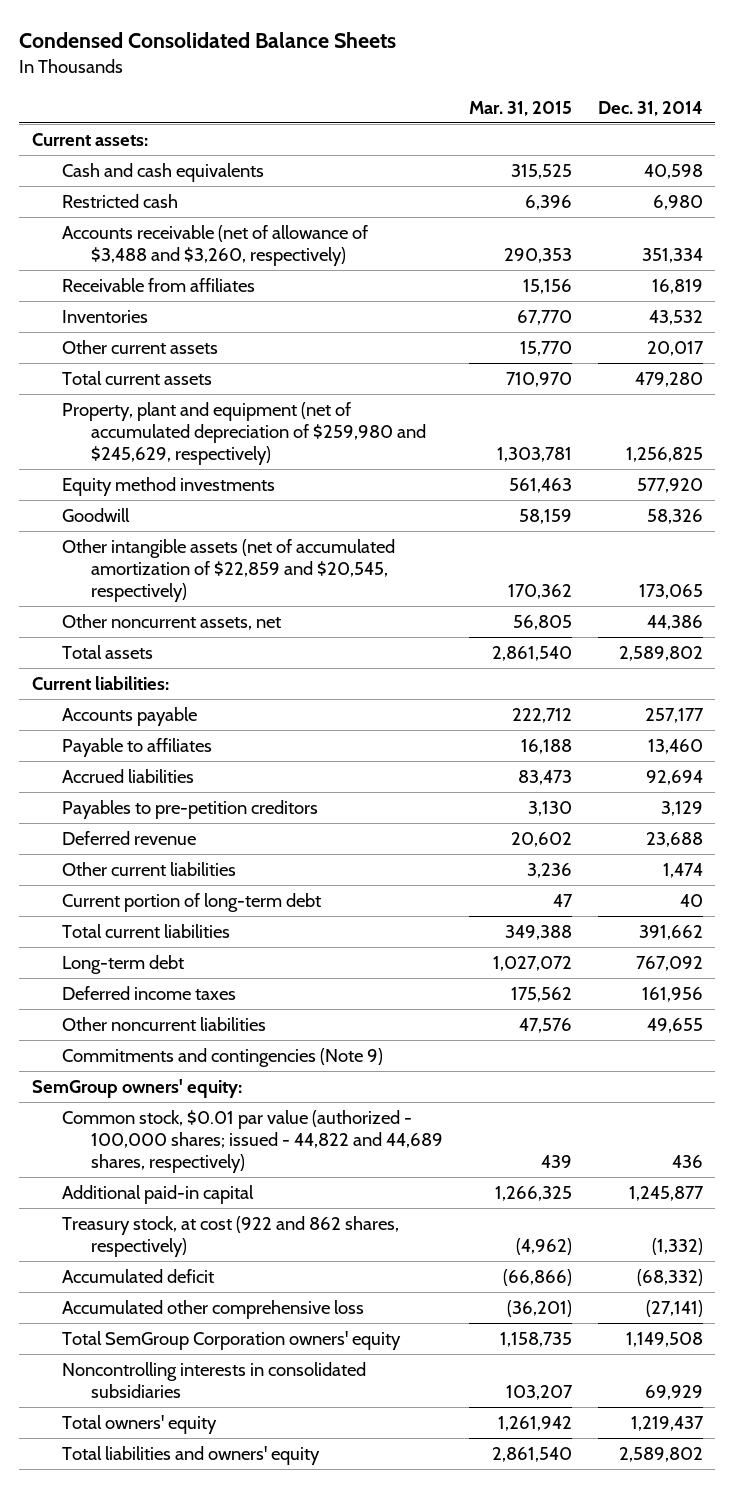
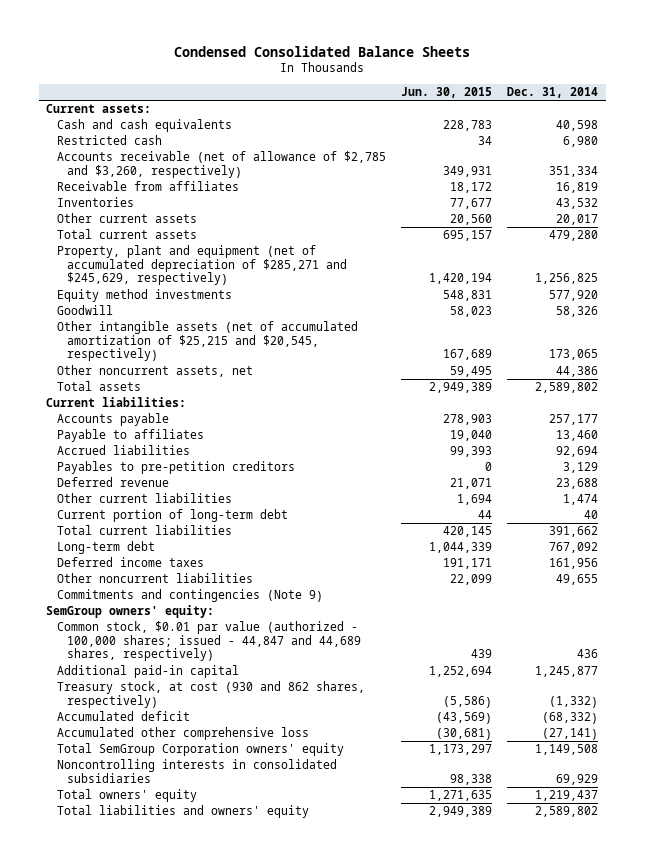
- | Mar. 31, 2015 | Dec. 31, 2014
+ | Jun. 30, 2015 | Dec. 31, 2014
- Accounts receivable (net of allowance of $3,488 and $3,260, respectively) | 290,353 | 351,334
+ Accounts receivable (net of allowance of $2,785 and $3,260, respectively) | 349,931 | 351,334
- Property, plant and equipment (net of accumulated depreciation of $259,980 and $245,629, respectively) | 1,303,781 | 1,256,825
+ Property, plant and equipment (net of accumulated depreciation of $285,271 and $245,629, respectively) | 1,420,194 | 1,256,825
- Other intangible assets (net of accumulated amortization of $22,859 and $20,545, respectively) | 170,362 | 173,065
+ Other intangible assets (net of accumulated amortization of $25,215 and $20,545, respectively) | 167,689 | 173,065
- Common stock, $0.01 par value (authorized - 100,000 shares; issued - 44,822 and 44,689 shares, respectively) | 439 | 436
+ Common stock, $0.01 par value (authorized - 100,000 shares; issued - 44,847 and 44,689 shares, respectively) | 439 | 436
- Treasury stock, at cost (922 and 862 shares, respectively) | (4,962) | (1,332)
+ Treasury stock, at cost (930 and 862 shares, respectively) | (5,586) | (1,332)

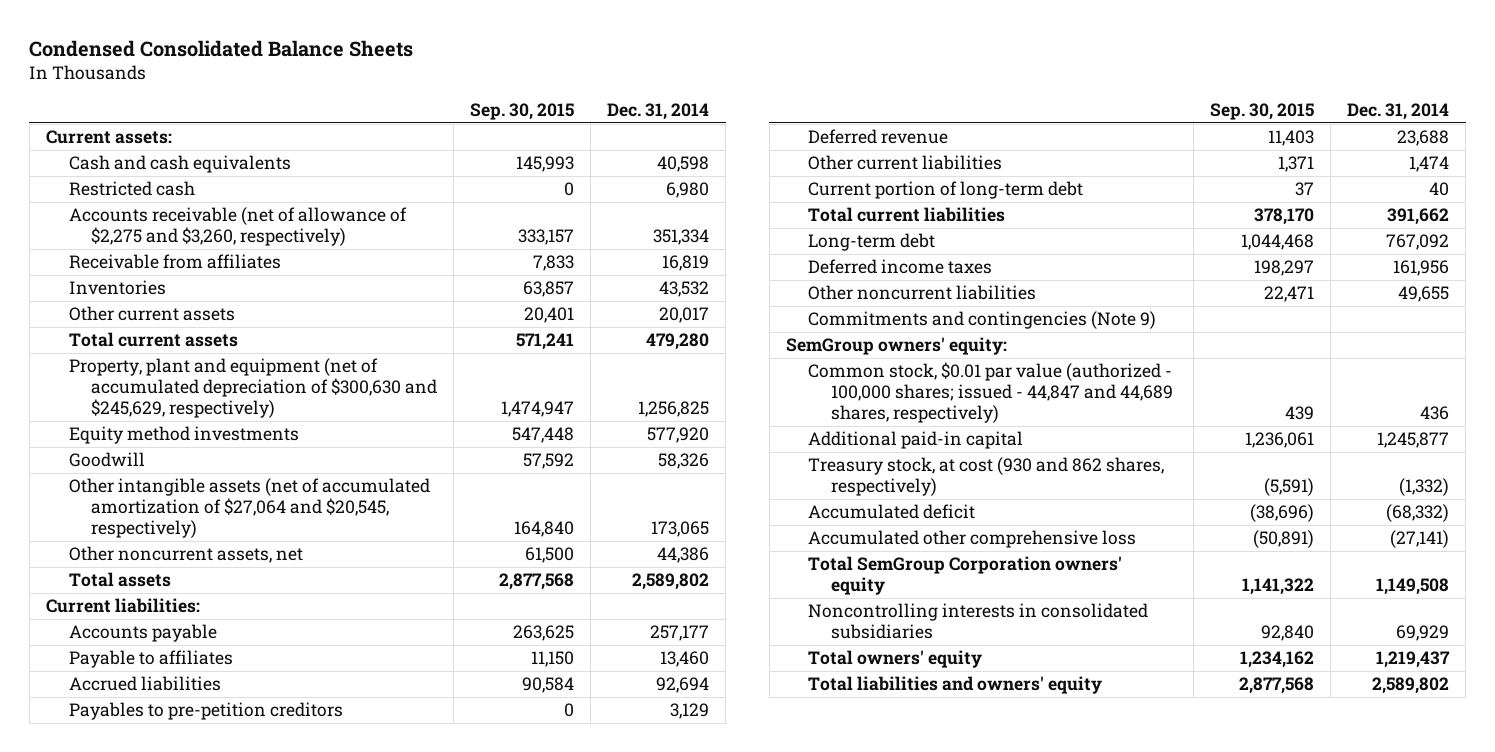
- | Jun. 30, 2015 | Dec. 31, 2014
+ | Sep. 30, 2015 | Dec. 31, 2014
- Accounts receivable (net of allowance of $2,785 and $3,260, respectively) | 349,931 | 351,334
+ Accounts receivable (net of allowance of $2,275 and $3,260, respectively) | 333,157 | 351,334
- Property, plant and equipment (net of accumulated depreciation of $285,271 and $245,629, respectively) | 1,420,194 | 1,256,825
+ Property, plant and equipment (net of accumulated depreciation of $300,630 and $245,629, respectively) | 1,474,947 | 1,256,825
- Other intangible assets (net of accumulated amortization of $25,215 and $20,545, respectively) | 167,689 | 173,065
+ Other intangible assets (net of accumulated amortization of $27,064 and $20,545, respectively) | 164,840 | 173,065

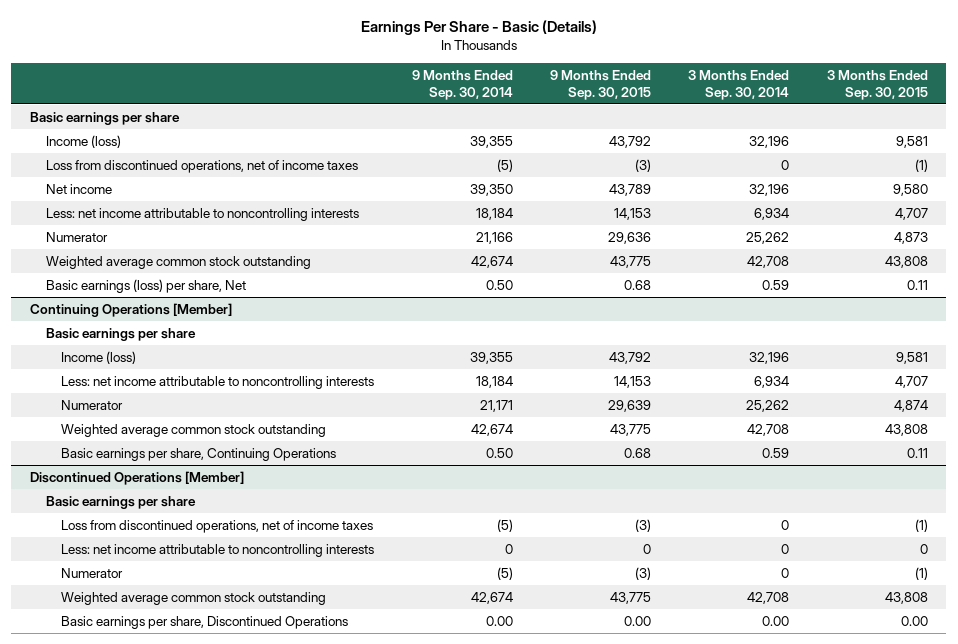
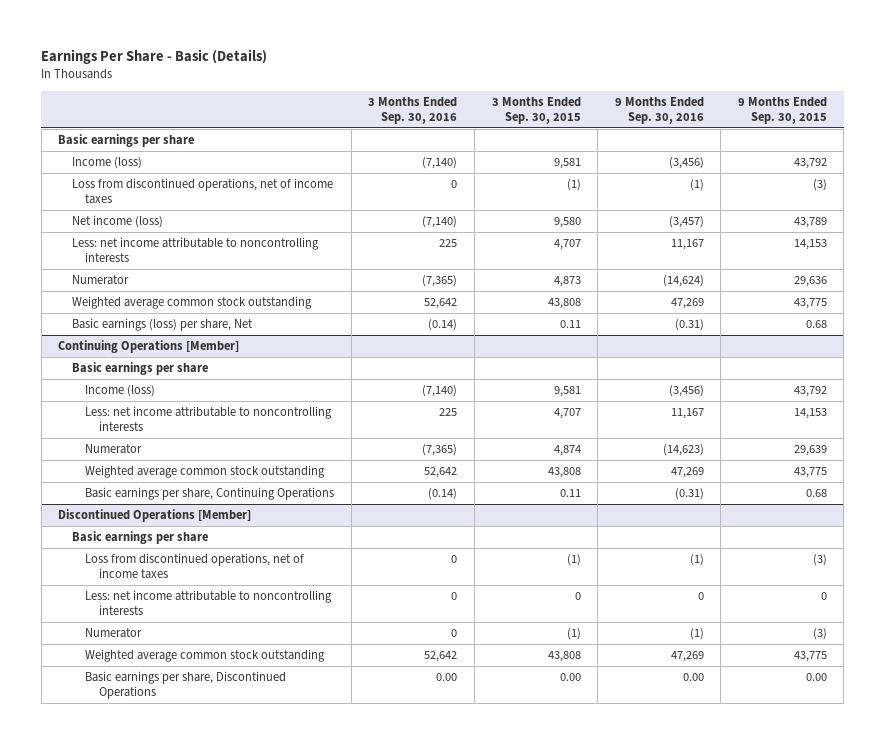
- | 9 Months Ended Sep. 30, 2014 | 9 Months Ended Sep. 30, 2015 | 3 Months Ended Sep. 30, 2014 | 3 Months Ended Sep. 30, 2015
+ | 3 Months Ended Sep. 30, 2016 | 3 Months Ended Sep. 30, 2015 | 9 Months Ended Sep. 30, 2016 | 9 Months Ended Sep. 30, 2015
- Net income | 39,350 | 43,789 | 32,196 | 9,580
+ Net income (loss) | (7,140) | 9,580 | (3,457) | 43,789

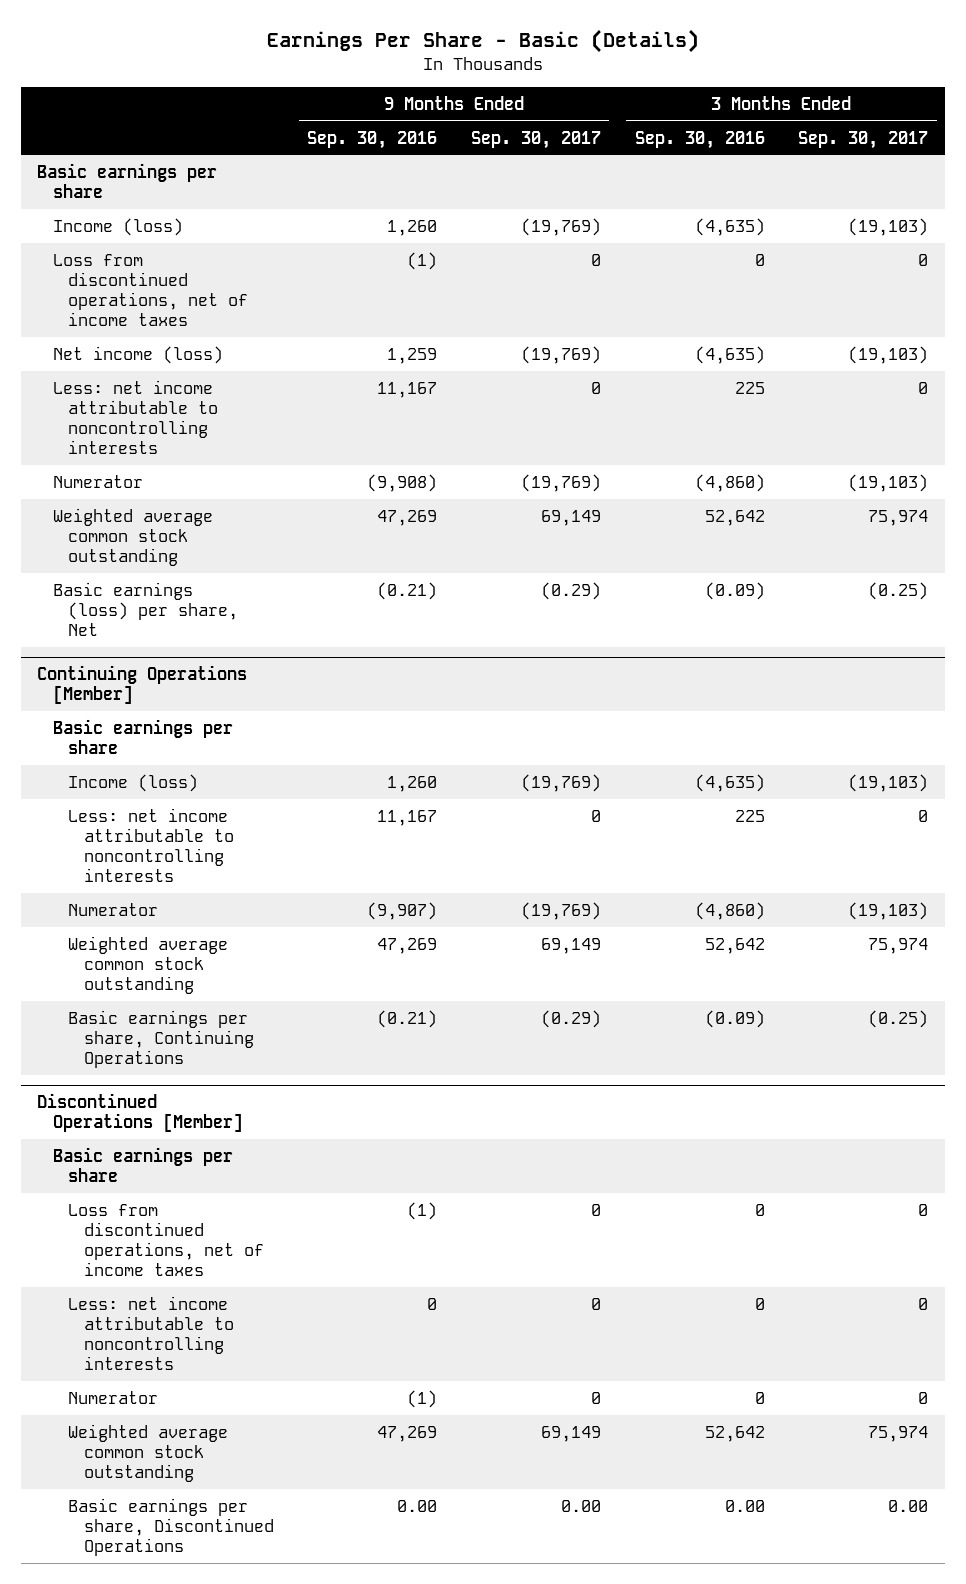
- | 3 Months Ended Sep. 30, 2016 | 3 Months Ended Sep. 30, 2015 | 9 Months Ended Sep. 30, 2016 | 9 Months Ended Sep. 30, 2015
+ | 9 Months Ended Sep. 30, 2016 | 9 Months Ended Sep. 30, 2017 | 3 Months Ended Sep. 30, 2016 | 3 Months Ended Sep. 30, 2017
- Income (loss) | (7,140) | 9,581 | (3,456) | 43,792
+ Income (loss) | 1,260 | (19,769) | (4,635) | (19,103)
- Net income (loss) | (7,140) | 9,580 | (3,457) | 43,789
+ Net income (loss) | 1,259 | (19,769) | (4,635) | (19,103)
- Numerator | (7,365) | 4,873 | (14,624) | 29,636
+ Numerator | (9,908) | (19,769) | (4,860) | (19,103)
- Basic earnings (loss) per share, Net | (0.14) | 0.11 | (0.31) | 0.68
+ Basic earnings (loss) per share, Net | (0.21) | (0.29) | (0.09) | (0.25)
@ Continuing Operations [Member]
- Income (loss) | (7,140) | 9,581 | (3,456) | 43,792
+ Income (loss) | 1,260 | (19,769) | (4,635) | (19,103)
- Numerator | (7,365) | 4,874 | (14,623) | 29,639
+ Numerator | (9,907) | (19,769) | (4,860) | (19,103)
- Basic earnings per share, Continuing Operations | (0.14) | 0.11 | (0.31) | 0.68
+ Basic earnings per share, Continuing Operations | (0.21) | (0.29) | (0.09) | (0.25)

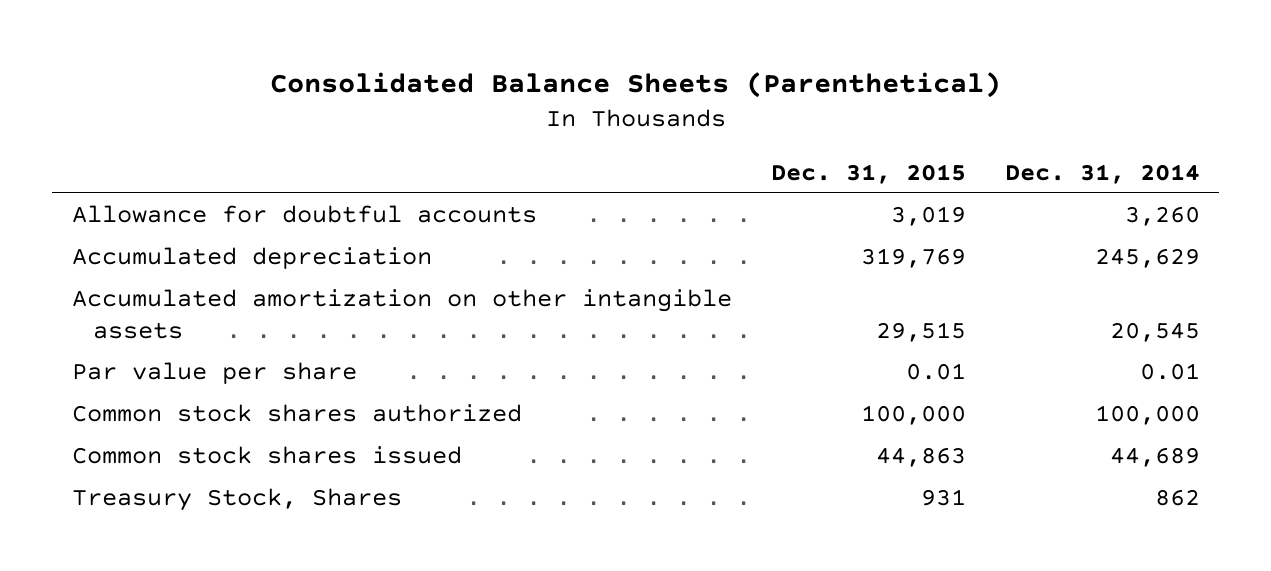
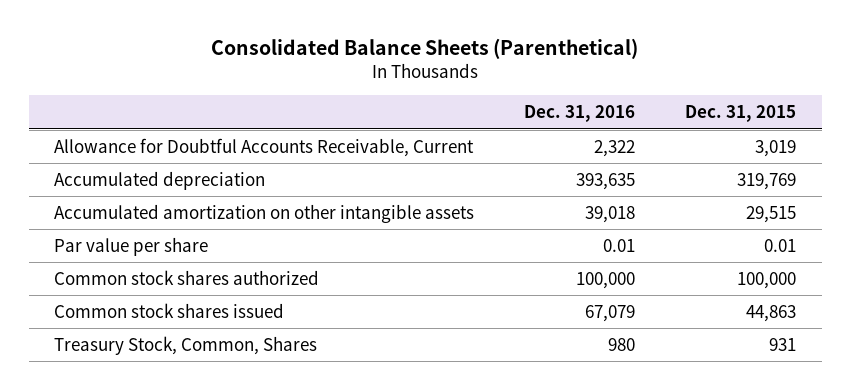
- | Dec. 31, 2015 | Dec. 31, 2014
+ | Dec. 31, 2016 | Dec. 31, 2015
- Allowance for doubtful accounts | 3,019 | 3,260
+ Allowance for Doubtful Accounts Receivable, Current | 2,322 | 3,019
- Treasury Stock, Shares | 931 | 862
+ Treasury Stock, Common, Shares | 980 | 931

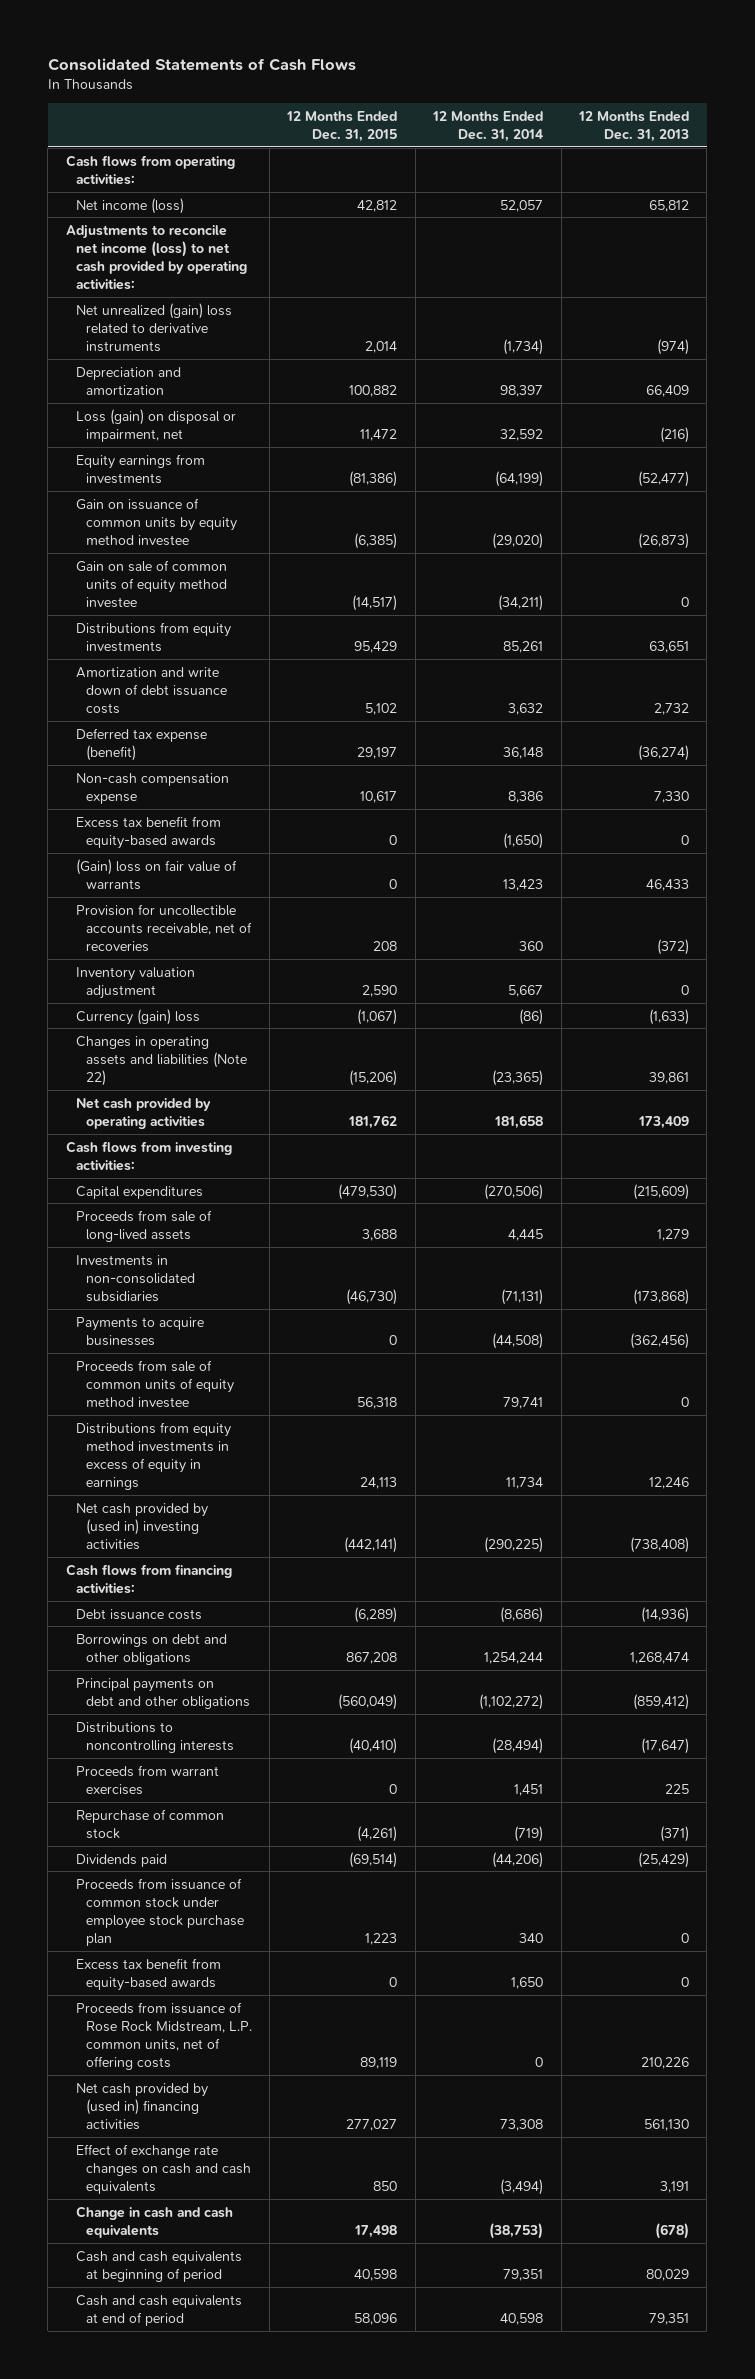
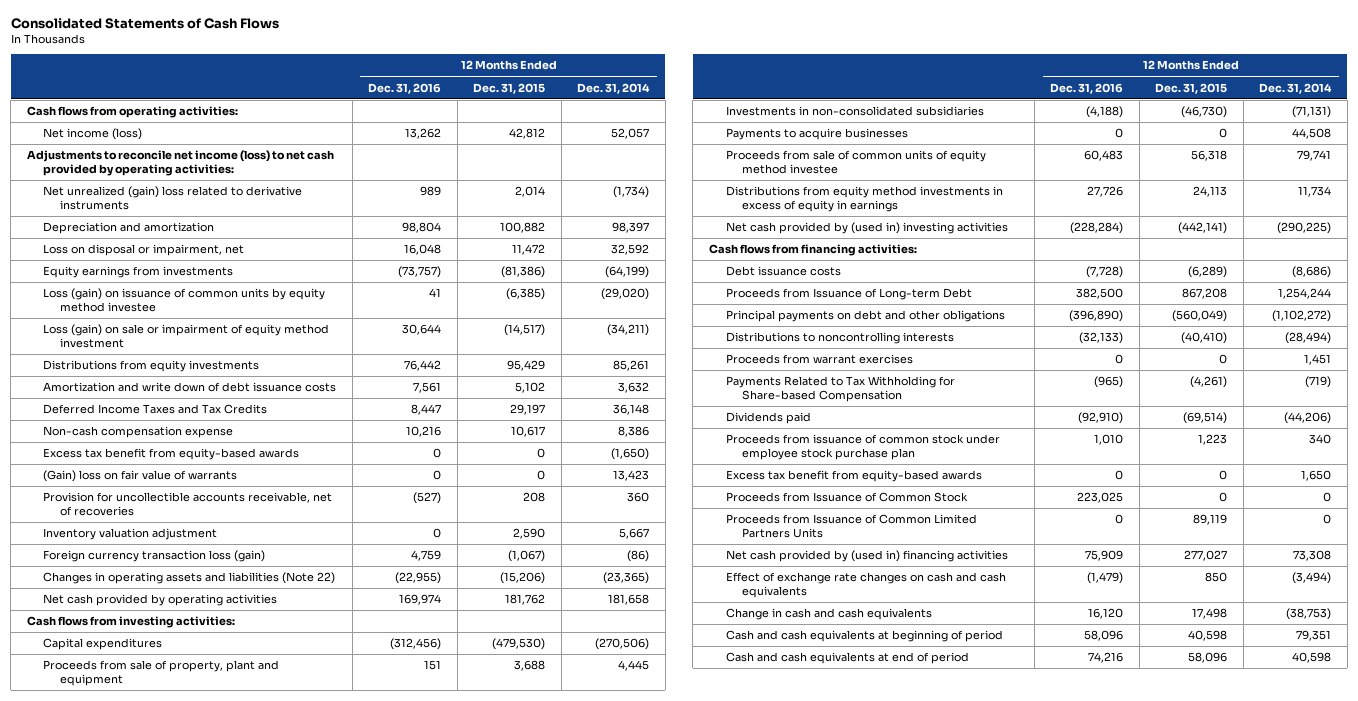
- | 12 Months Ended Dec. 31, 2015 | 12 Months Ended Dec. 31, 2014 | 12 Months Ended Dec. 31, 2013
+ | 12 Months Ended Dec. 31, 2016 | 12 Months Ended Dec. 31, 2015 | 12 Months Ended Dec. 31, 2014
- Loss (gain) on disposal or impairment, net | 11,472 | 32,592 | (216)
+ Loss on disposal or impairment, net | 16,048 | 11,472 | 32,592
- Gain on issuance of common units by equity method investee | (6,385) | (29,020) | (26,873)
- Gain on sale of common units of equity method investee | (14,517) | (34,211) | 0
+ Loss (gain) on issuance of common units by equity method investee | 41 | (6,385) | (29,020)
+ Loss (gain) on sale or impairment of equity method investment | 30,644 | (14,517) | (34,211)
- Deferred tax expense (benefit) | 29,197 | 36,148 | (36,274)
+ Deferred Income Taxes and Tax Credits | 8,447 | 29,197 | 36,148
- Currency (gain) loss | (1,067) | (86) | (1,633)
+ Foreign currency transaction loss (gain) | 4,759 | (1,067) | (86)
- Proceeds from sale of long-lived assets | 3,688 | 4,445 | 1,279
+ Proceeds from sale of property, plant and equipment | 151 | 3,688 | 4,445
- Payments to acquire businesses | 0 | (44,508) | (362,456)
+ Payments to acquire businesses | 0 | 0 | 44,508
- Borrowings on debt and other obligations | 867,208 | 1,254,244 | 1,268,474
+ Proceeds from Issuance of Long-term Debt | 382,500 | 867,208 | 1,254,244
- Repurchase of common stock | (4,261) | (719) | (371)
+ Payments Related to Tax Withholding for Share-based Compensation | (965) | (4,261) | (719)
- Proceeds from issuance of Rose Rock Midstream, L.P. common units, net of offering costs | 89,119 | 0 | 210,226
+ Proceeds from Issuance of Common Stock | 223,025 | 0 | 0
+ Proceeds from Issuance of Common Limited Partners Units | 0 | 89,119 | 0

